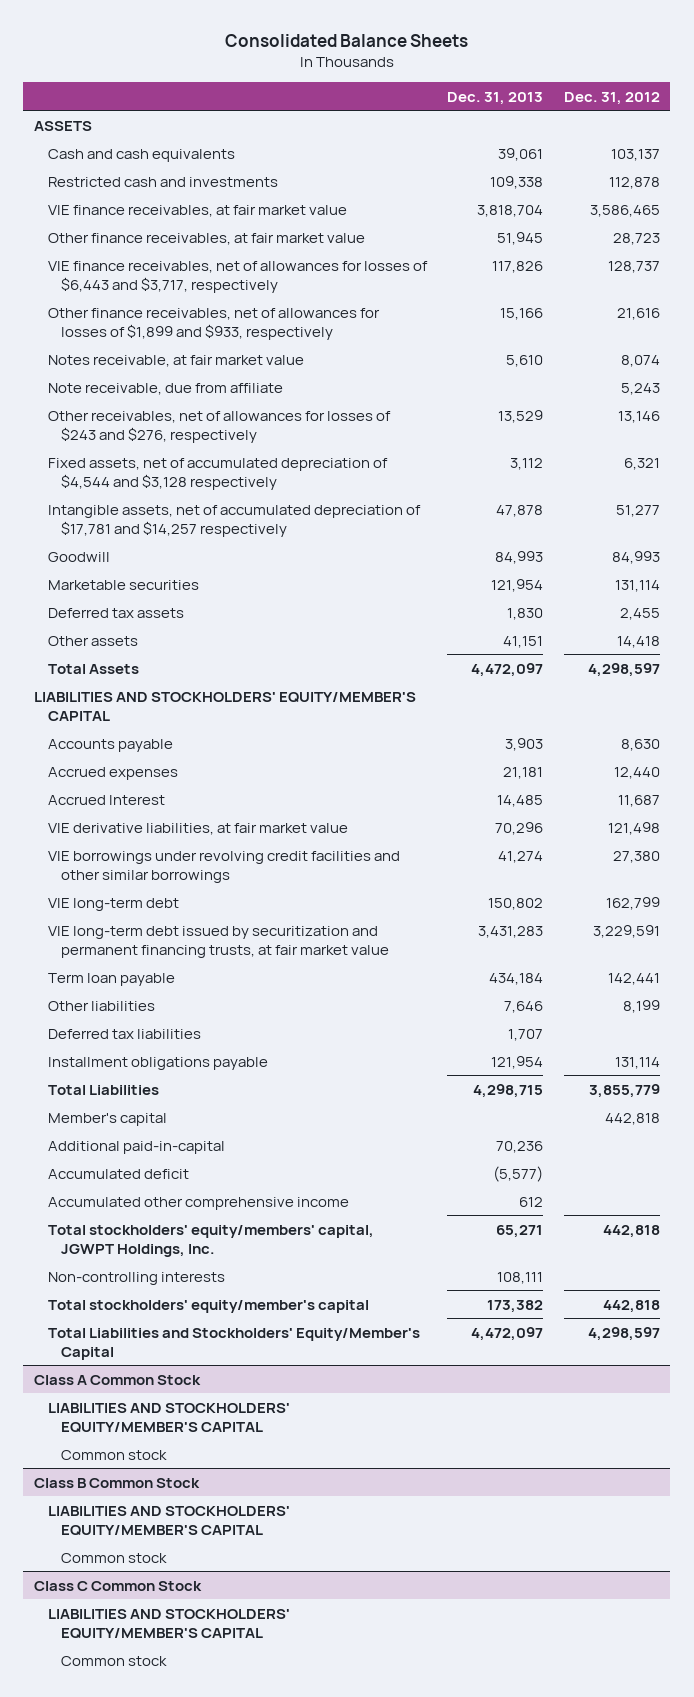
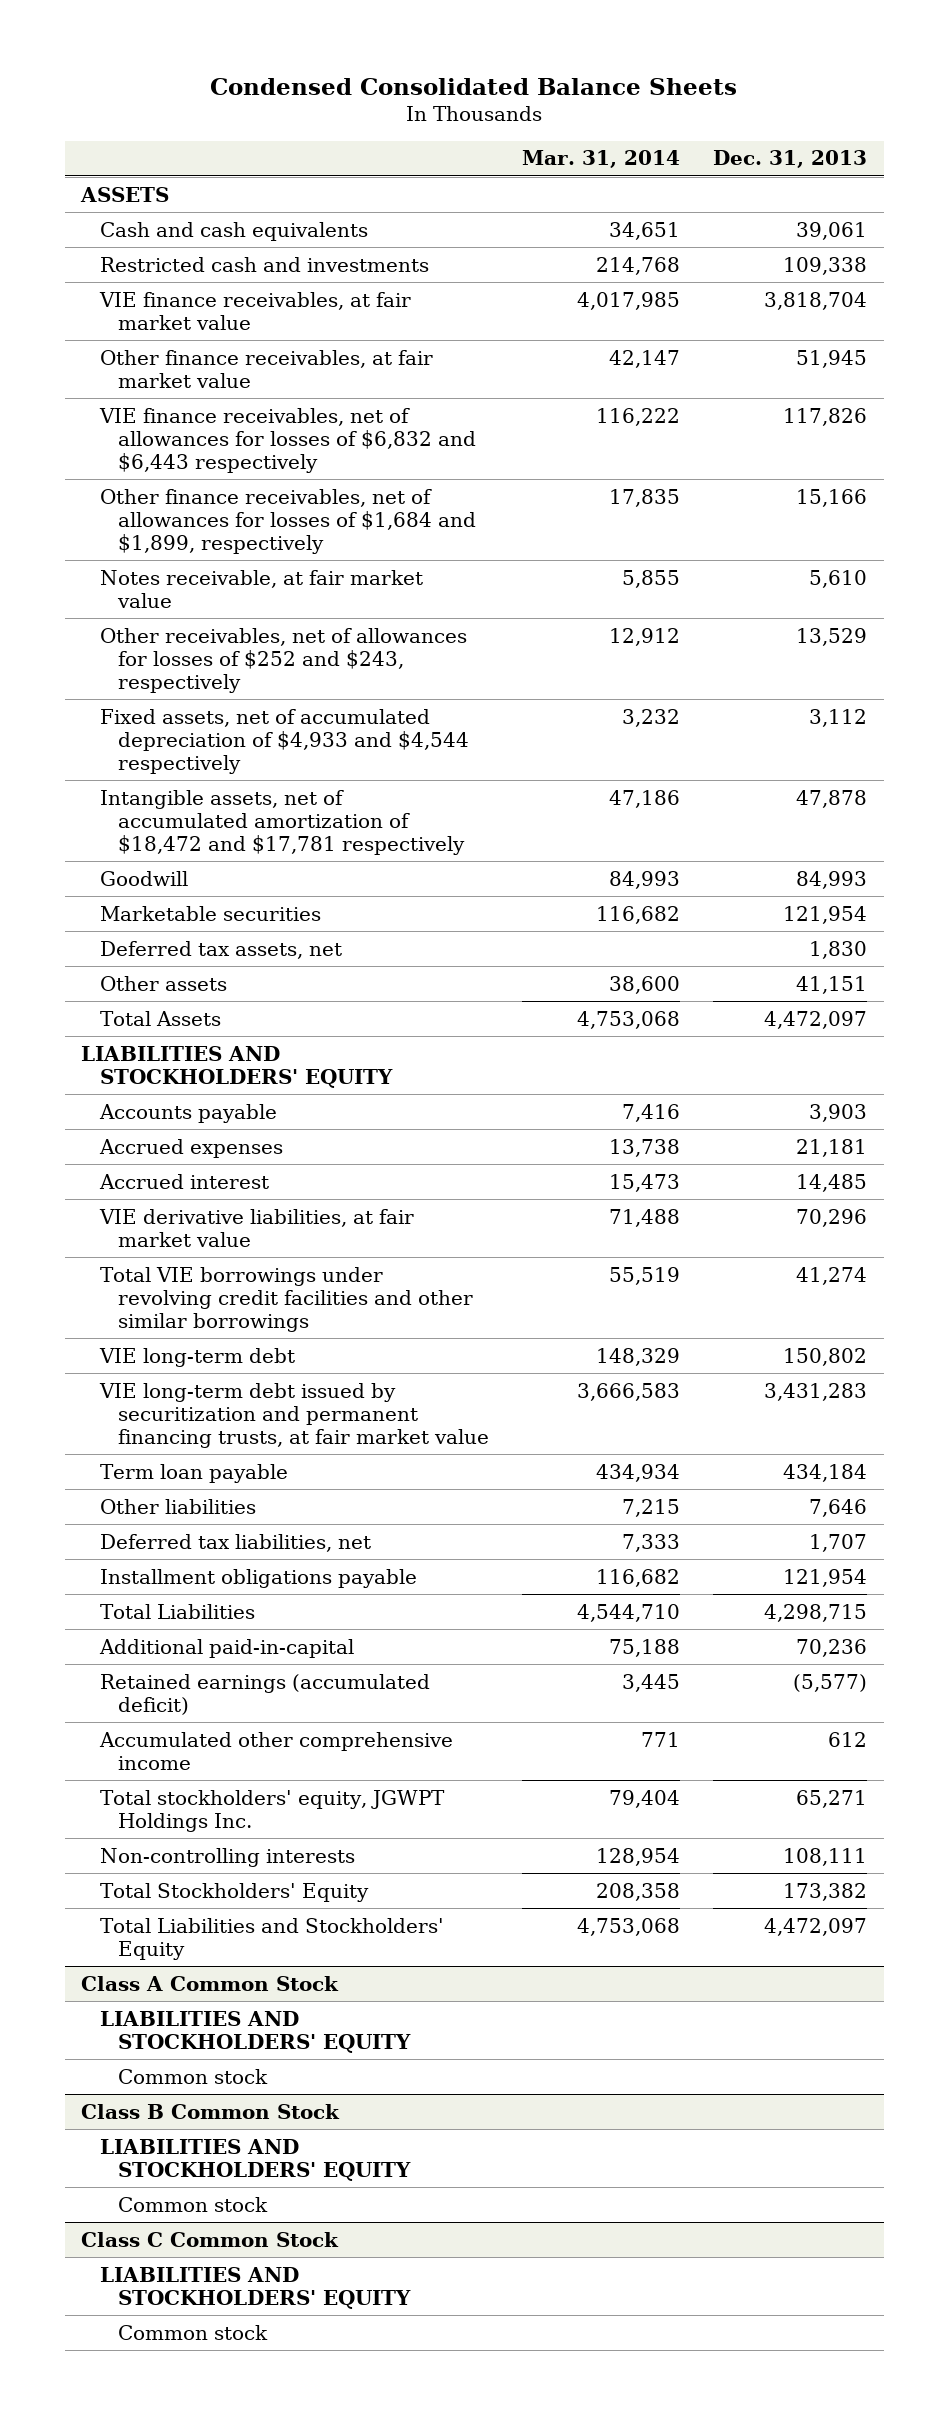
- Consolidated Balance Sheets
+ Condensed Consolidated Balance Sheets
- | Dec. 31, 2013 | Dec. 31, 2012
+ | Mar. 31, 2014 | Dec. 31, 2013
- VIE finance receivables, net of allowances for losses of $6,443 and $3,717, respectively | 117,826 | 128,737
- Other finance receivables, net of allowances for losses of $1,899 and $933, respectively | 15,166 | 21,616
+ VIE finance receivables, net of allowances for losses of $6,832 and $6,443 respectively | 116,222 | 117,826
+ Other finance receivables, net of allowances for losses of $1,684 and $1,899, respectively | 17,835 | 15,166
- Note receivable, due from affiliate | | 5,243
- Other receivables, net of allowances for losses of $243 and $276, respectively | 13,529 | 13,146
- Fixed assets, net of accumulated depreciation of $4,544 and $3,128 respectively | 3,112 | 6,321
- Intangible assets, net of accumulated depreciation of $17,781 and $14,257 respectively | 47,878 | 51,277
+ Other receivables, net of allowances for losses of $252 and $243, respectively | 12,912 | 13,529
+ Fixed assets, net of accumulated depreciation of $4,933 and $4,544 respectively | 3,232 | 3,112
+ Intangible assets, net of accumulated amortization of $18,472 and $17,781 respectively | 47,186 | 47,878
- Deferred tax assets | 1,830 | 2,455
+ Deferred tax assets, net | | 1,830
- LIABILITIES AND STOCKHOLDERS' EQUITY/MEMBER'S CAPITAL
+ LIABILITIES AND STOCKHOLDERS' EQUITY
- Accrued Interest | 14,485 | 11,687
+ Accrued interest | 15,473 | 14,485
- VIE borrowings under revolving credit facilities and other similar borrowings | 41,274 | 27,380
+ Total VIE borrowings under revolving credit facilities and other similar borrowings | 55,519 | 41,274
- Deferred tax liabilities | 1,707 |
+ Deferred tax liabilities, net | 7,333 | 1,707
- Member's capital | | 442,818
- Accumulated deficit | (5,577) |
+ Retained earnings (accumulated deficit) | 3,445 | (5,577)
- Total stockholders' equity/members' capital, JGWPT Holdings, Inc. | 65,271 | 442,818
+ Total stockholders' equity, JGWPT Holdings Inc. | 79,404 | 65,271
- Total stockholders' equity/member's capital | 173,382 | 442,818
- Total Liabilities and Stockholders' Equity/Member's Capital | 4,472,097 | 4,298,597
+ Total Stockholders' Equity | 208,358 | 173,382
+ Total Liabilities and Stockholders' Equity | 4,753,068 | 4,472,097
@ Class A Common Stock
- LIABILITIES AND STOCKHOLDERS' EQUITY/MEMBER'S CAPITAL
+ LIABILITIES AND STOCKHOLDERS' EQUITY
@ Class B Common Stock
- LIABILITIES AND STOCKHOLDERS' EQUITY/MEMBER'S CAPITAL
+ LIABILITIES AND STOCKHOLDERS' EQUITY
@ Class C Common Stock
- LIABILITIES AND STOCKHOLDERS' EQUITY/MEMBER'S CAPITAL
+ LIABILITIES AND STOCKHOLDERS' EQUITY

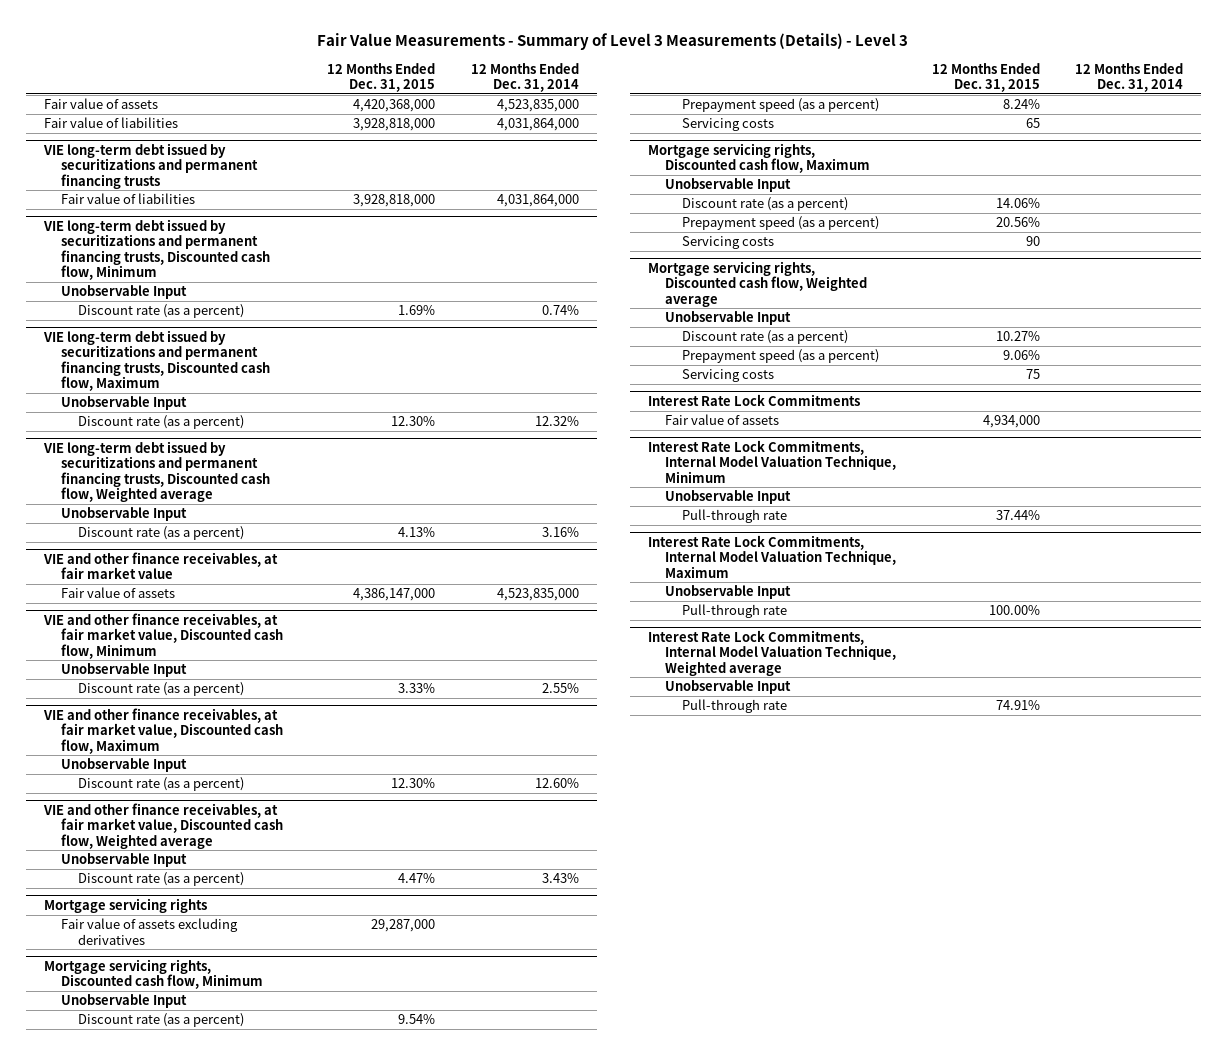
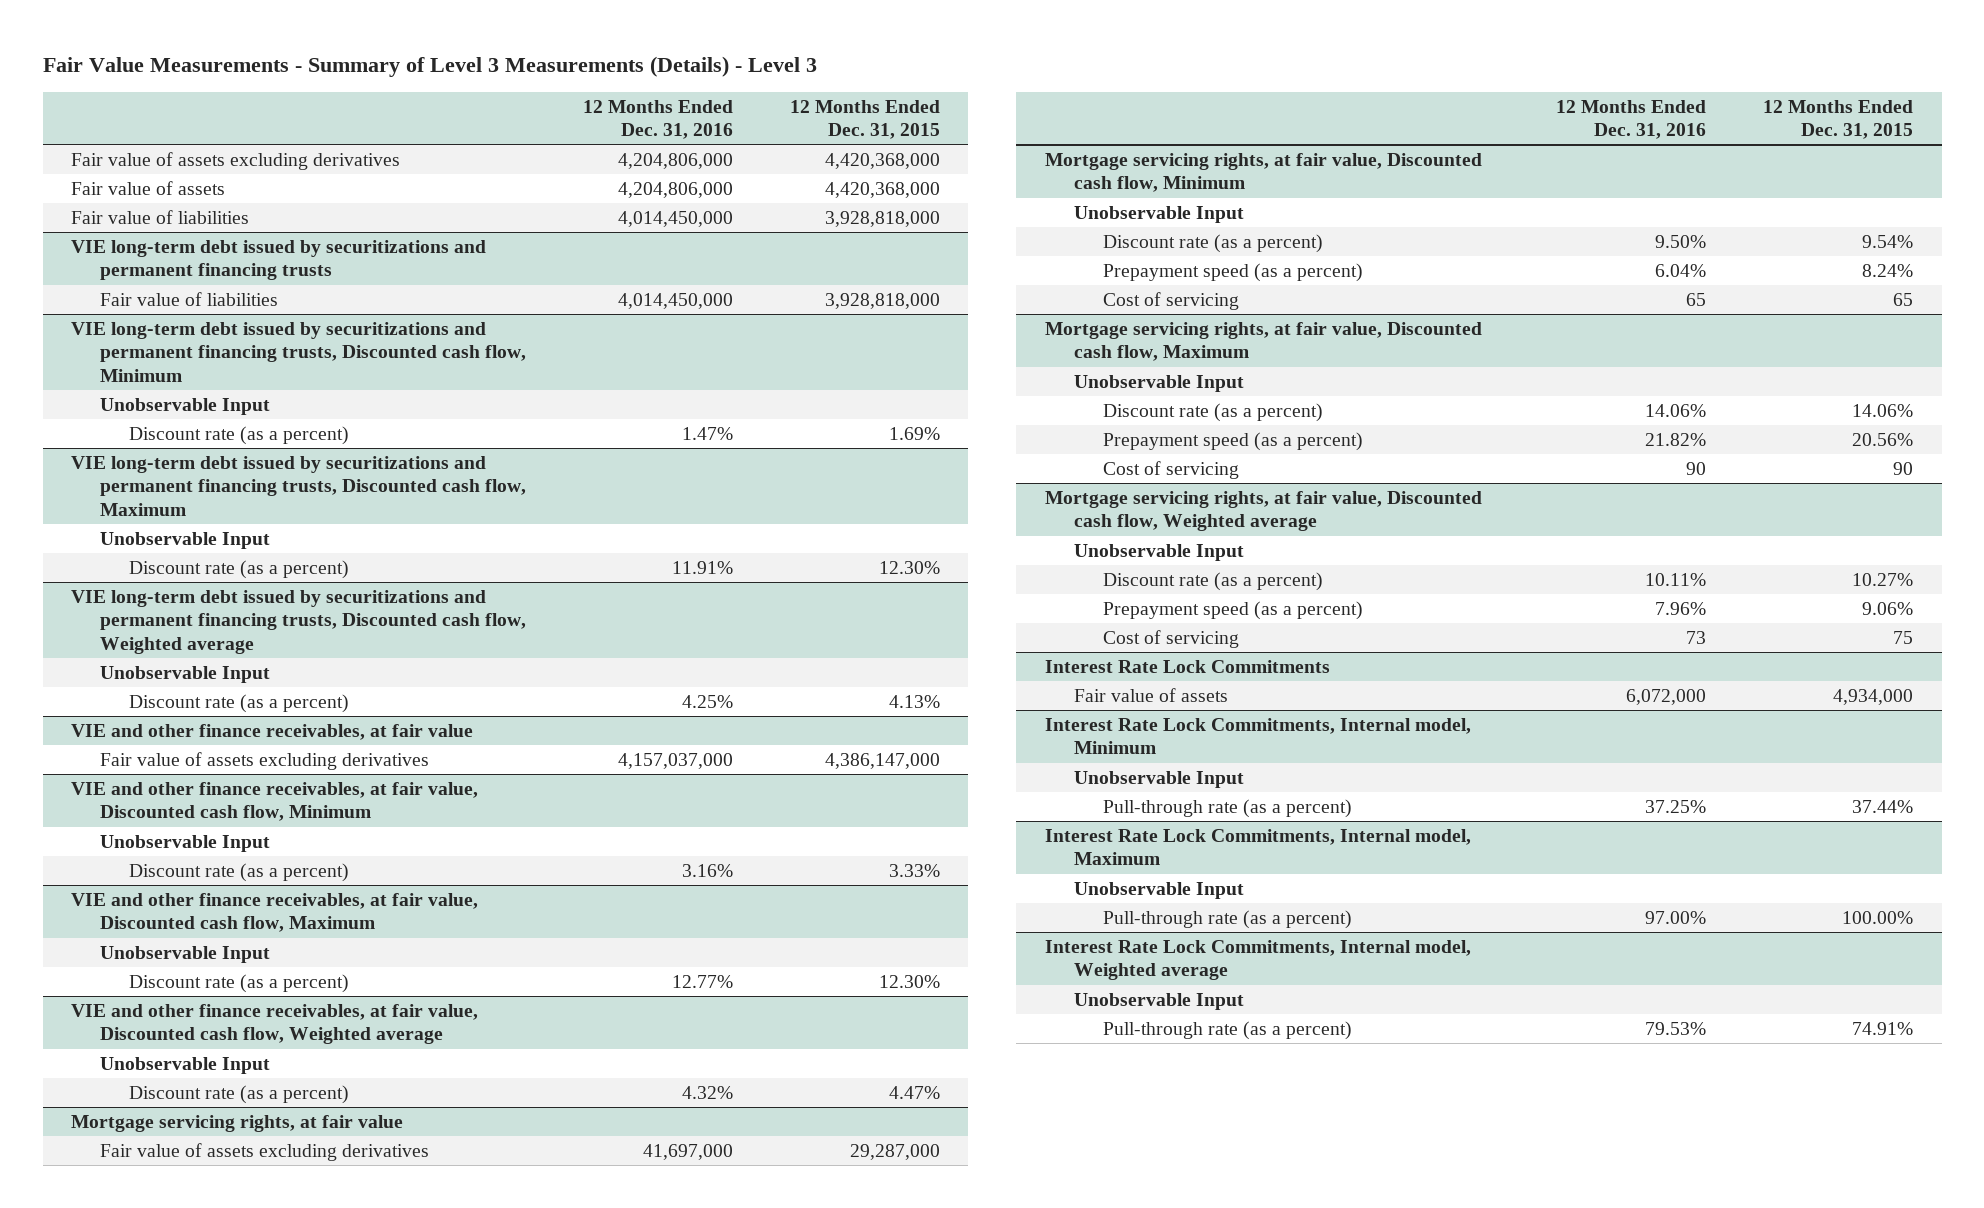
- | 12 Months Ended Dec. 31, 2015 | 12 Months Ended Dec. 31, 2014
+ | 12 Months Ended Dec. 31, 2016 | 12 Months Ended Dec. 31, 2015
+ Fair value of assets excluding derivatives | 4,204,806,000 | 4,420,368,000
- VIE and other finance receivables, at fair market value
- Fair value of assets | 4,386,147,000 | 4,523,835,000
- VIE and other finance receivables, at fair market value, Discounted cash flow, Minimum
+ VIE and other finance receivables, at fair value
+ Fair value of assets excluding derivatives | 4,157,037,000 | 4,386,147,000
+ VIE and other finance receivables, at fair value, Discounted cash flow, Minimum
- VIE and other finance receivables, at fair market value, Discounted cash flow, Maximum
+ VIE and other finance receivables, at fair value, Discounted cash flow, Maximum
- VIE and other finance receivables, at fair market value, Discounted cash flow, Weighted average
+ VIE and other finance receivables, at fair value, Discounted cash flow, Weighted average
- Mortgage servicing rights
+ Mortgage servicing rights, at fair value
- Mortgage servicing rights, Discounted cash flow, Minimum
+ Mortgage servicing rights, at fair value, Discounted cash flow, Minimum
- Servicing costs | 65 |
- Mortgage servicing rights, Discounted cash flow, Maximum
+ Cost of servicing | 65 | 65
+ Mortgage servicing rights, at fair value, Discounted cash flow, Maximum
- Servicing costs | 90 |
- Mortgage servicing rights, Discounted cash flow, Weighted average
+ Cost of servicing | 90 | 90
+ Mortgage servicing rights, at fair value, Discounted cash flow, Weighted average
- Servicing costs | 75 |
+ Cost of servicing | 73 | 75
- Interest Rate Lock Commitments, Internal Model Valuation Technique, Minimum
+ Interest Rate Lock Commitments, Internal model, Minimum
- Pull-through rate | 37.44% |
- Interest Rate Lock Commitments, Internal Model Valuation Technique, Maximum
+ Pull-through rate (as a percent) | 37.25% | 37.44%
+ Interest Rate Lock Commitments, Internal model, Maximum
- Pull-through rate | 100.00% |
- Interest Rate Lock Commitments, Internal Model Valuation Technique, Weighted average
+ Pull-through rate (as a percent) | 97.00% | 100.00%
+ Interest Rate Lock Commitments, Internal model, Weighted average
- Pull-through rate | 74.91% |
+ Pull-through rate (as a percent) | 79.53% | 74.91%

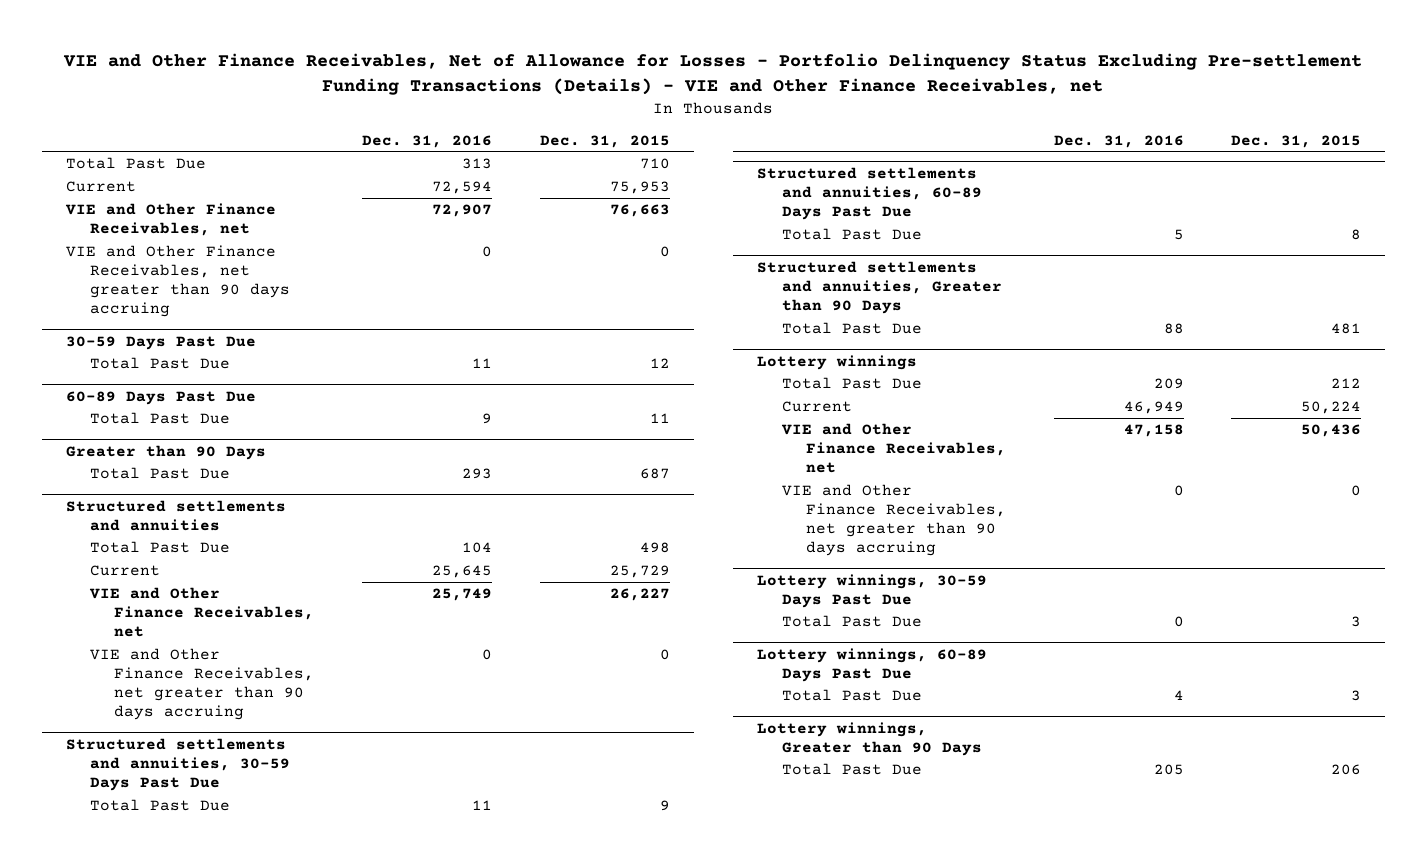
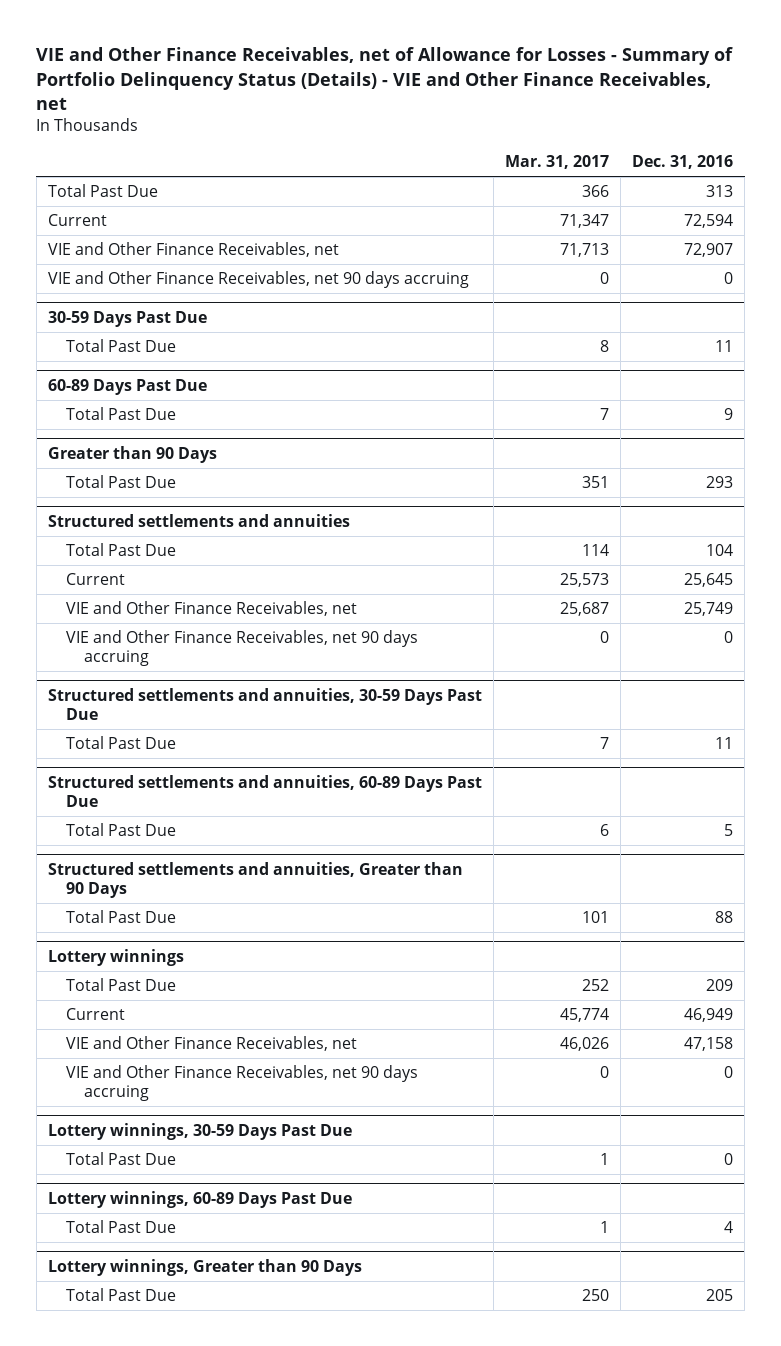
- VIE and Other Finance Receivables, Net of Allowance for Losses - Portfolio Delinquency Status Excluding Pre-settlement Funding Transactions (Details) - VIE and Other Finance Receivables, net
+ VIE and Other Finance Receivables, net of Allowance for Losses - Summary of Portfolio Delinquency Status (Details) - VIE and Other Finance Receivables, net
- | Dec. 31, 2016 | Dec. 31, 2015
+ | Mar. 31, 2017 | Dec. 31, 2016
- VIE and Other Finance Receivables, net greater than 90 days accruing | 0 | 0
+ VIE and Other Finance Receivables, net 90 days accruing | 0 | 0
@ Structured settlements and annuities
- VIE and Other Finance Receivables, net greater than 90 days accruing | 0 | 0
+ VIE and Other Finance Receivables, net 90 days accruing | 0 | 0
@ Lottery winnings
- VIE and Other Finance Receivables, net greater than 90 days accruing | 0 | 0
+ VIE and Other Finance Receivables, net 90 days accruing | 0 | 0

